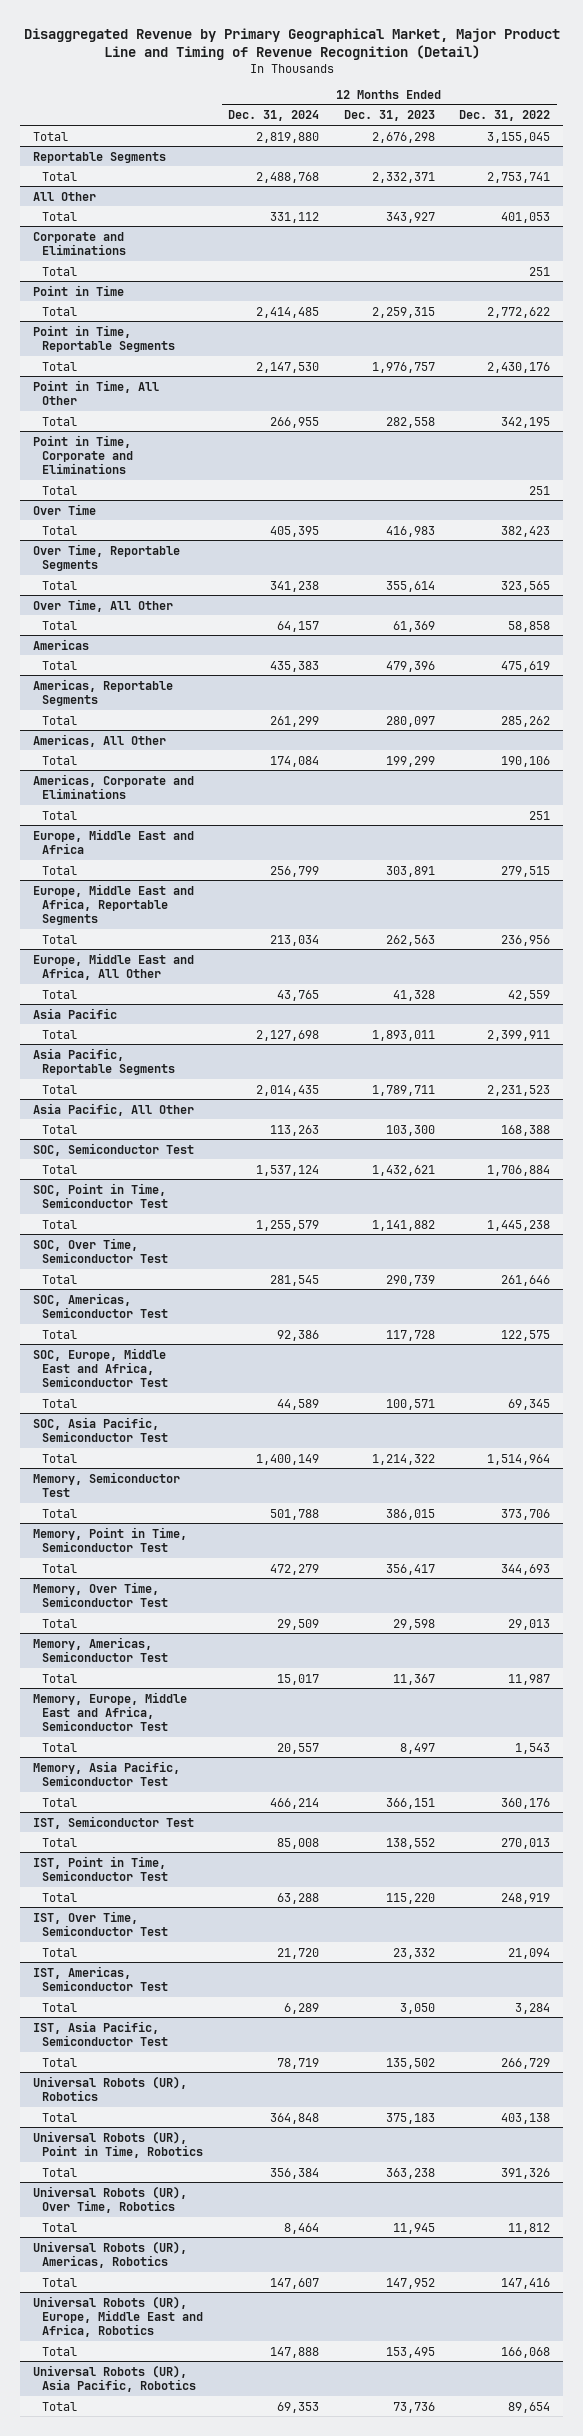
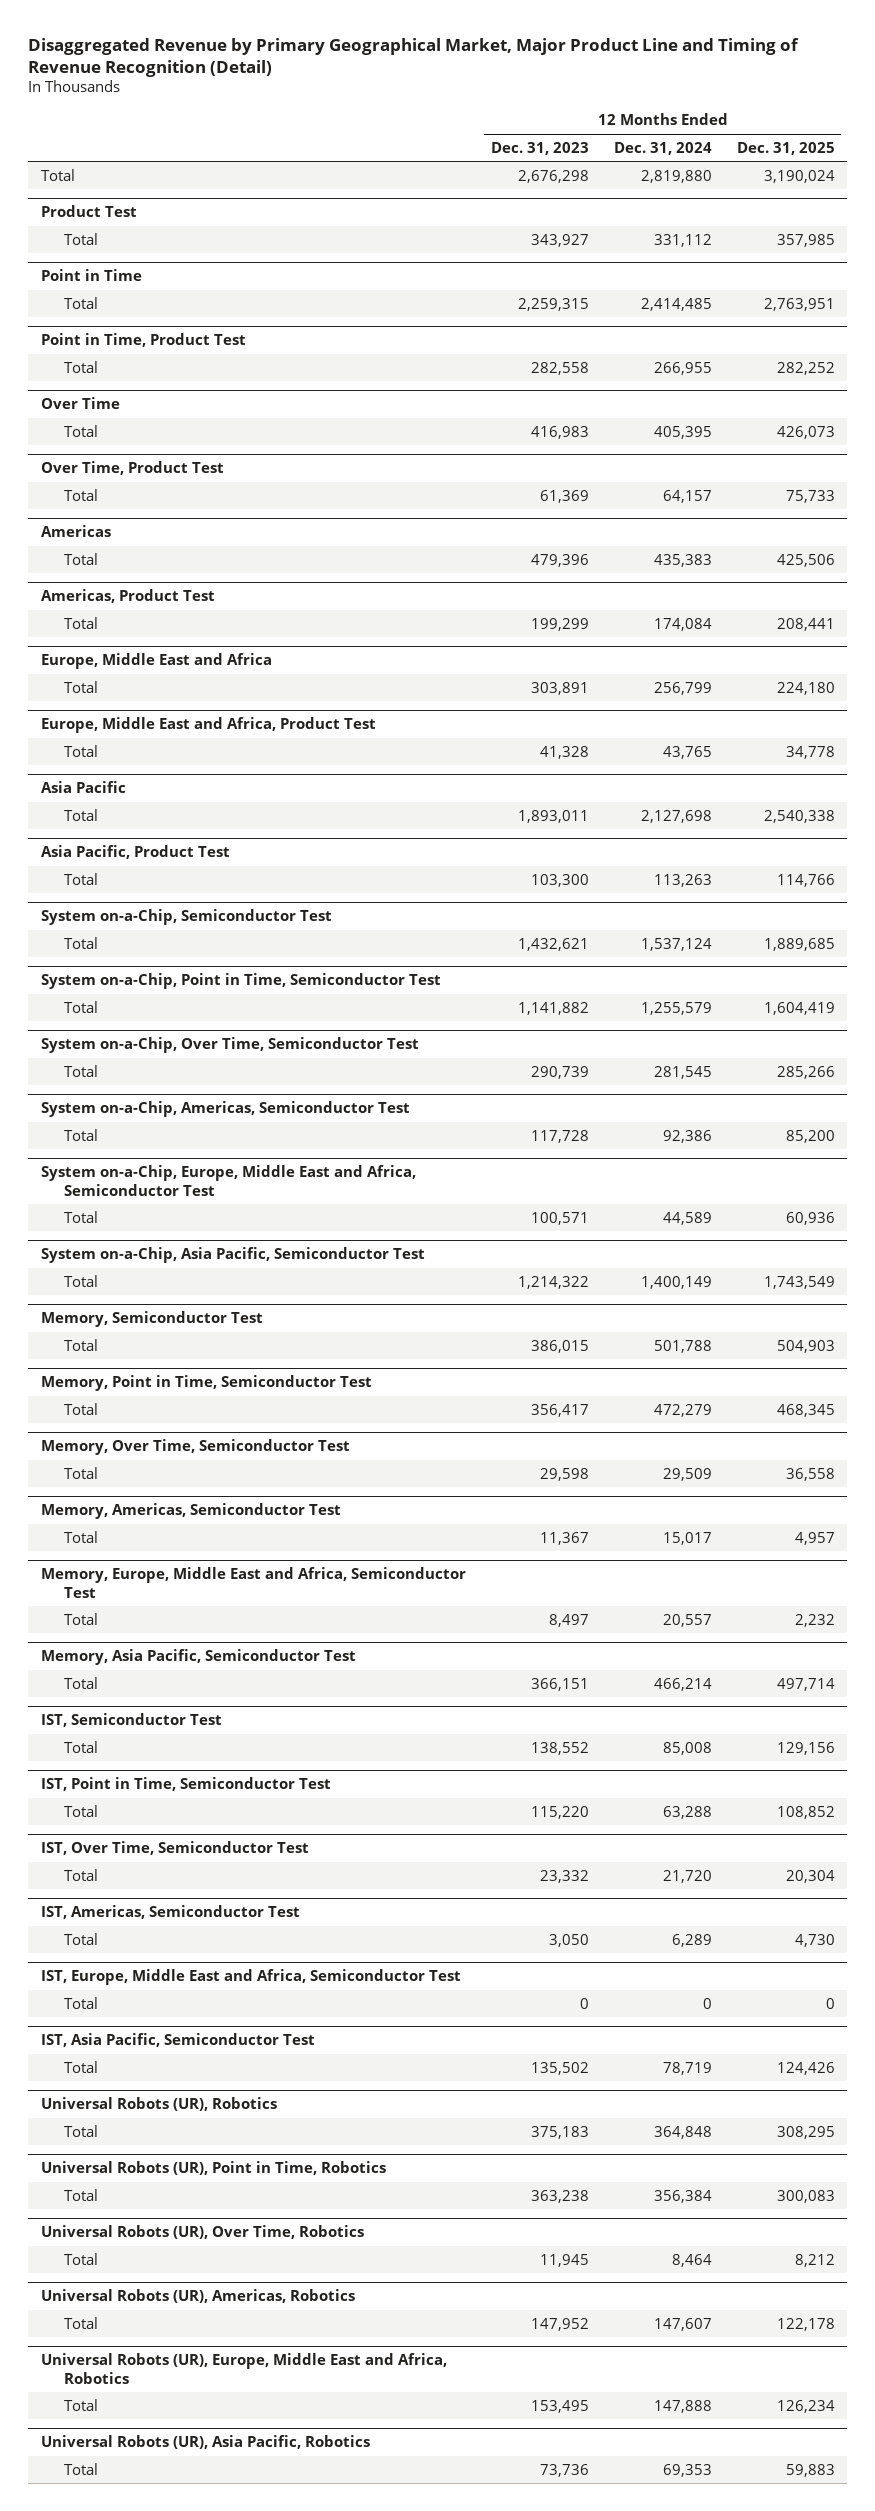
- | 12 Months Ended Dec. 31, 2024 | 12 Months Ended Dec. 31, 2023 | 12 Months Ended Dec. 31, 2022
+ | 12 Months Ended Dec. 31, 2023 | 12 Months Ended Dec. 31, 2024 | 12 Months Ended Dec. 31, 2025
- Reportable Segments
- Total | 2,488,768 | 2,332,371 | 2,753,741
- All Other
+ Product Test
- Corporate and Eliminations
- Total | | | 251
- Point in Time, Reportable Segments
- Total | 2,147,530 | 1,976,757 | 2,430,176
- Point in Time, All Other
+ Point in Time, Product Test
- Point in Time, Corporate and Eliminations
- Total | | | 251
- Over Time, Reportable Segments
- Total | 341,238 | 355,614 | 323,565
- Over Time, All Other
+ Over Time, Product Test
- Americas, Reportable Segments
- Total | 261,299 | 280,097 | 285,262
- Americas, All Other
+ Americas, Product Test
- Americas, Corporate and Eliminations
- Total | | | 251
- Europe, Middle East and Africa, Reportable Segments
- Total | 213,034 | 262,563 | 236,956
- Europe, Middle East and Africa, All Other
+ Europe, Middle East and Africa, Product Test
- Asia Pacific, Reportable Segments
- Total | 2,014,435 | 1,789,711 | 2,231,523
- Asia Pacific, All Other
+ Asia Pacific, Product Test
- SOC, Semiconductor Test
+ System on-a-Chip, Semiconductor Test
- SOC, Point in Time, Semiconductor Test
+ System on-a-Chip, Point in Time, Semiconductor Test
- SOC, Over Time, Semiconductor Test
+ System on-a-Chip, Over Time, Semiconductor Test
- SOC, Americas, Semiconductor Test
+ System on-a-Chip, Americas, Semiconductor Test
- SOC, Europe, Middle East and Africa, Semiconductor Test
+ System on-a-Chip, Europe, Middle East and Africa, Semiconductor Test
- SOC, Asia Pacific, Semiconductor Test
+ System on-a-Chip, Asia Pacific, Semiconductor Test
+ IST, Europe, Middle East and Africa, Semiconductor Test
+ Total | 0 | 0 | 0

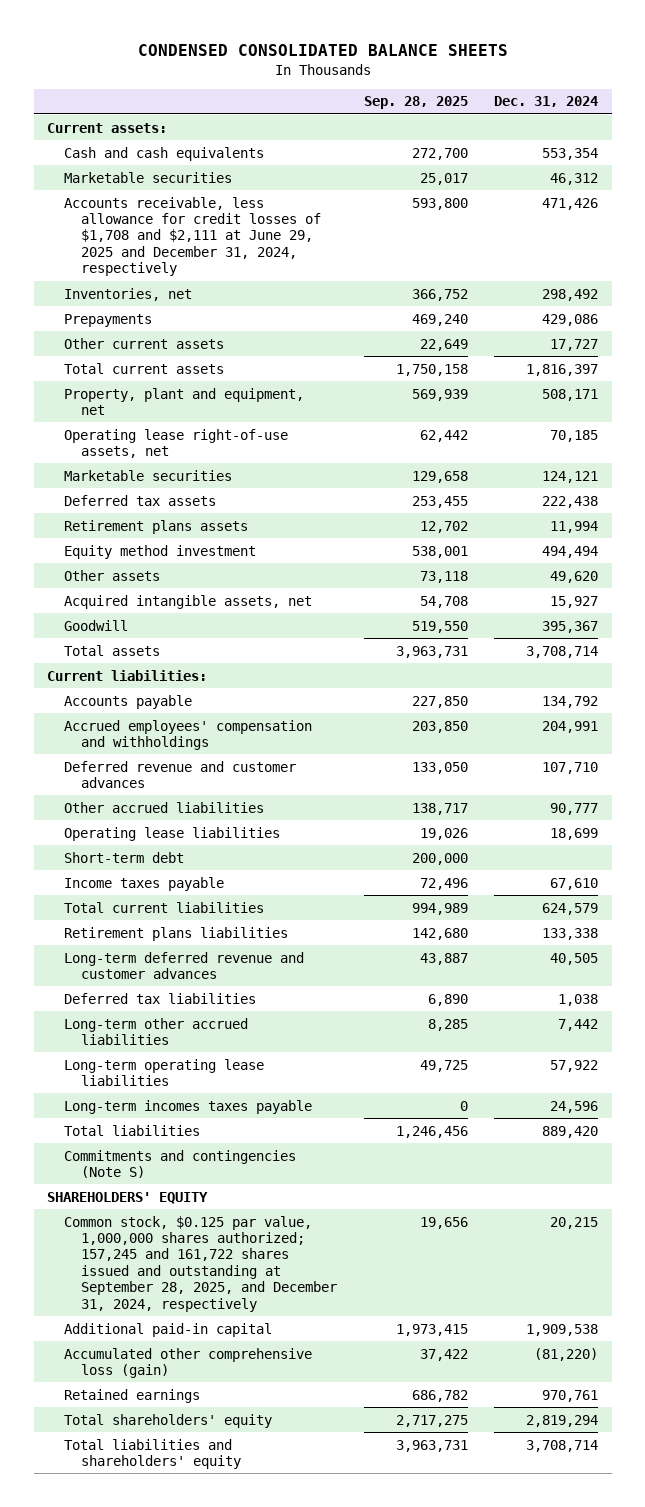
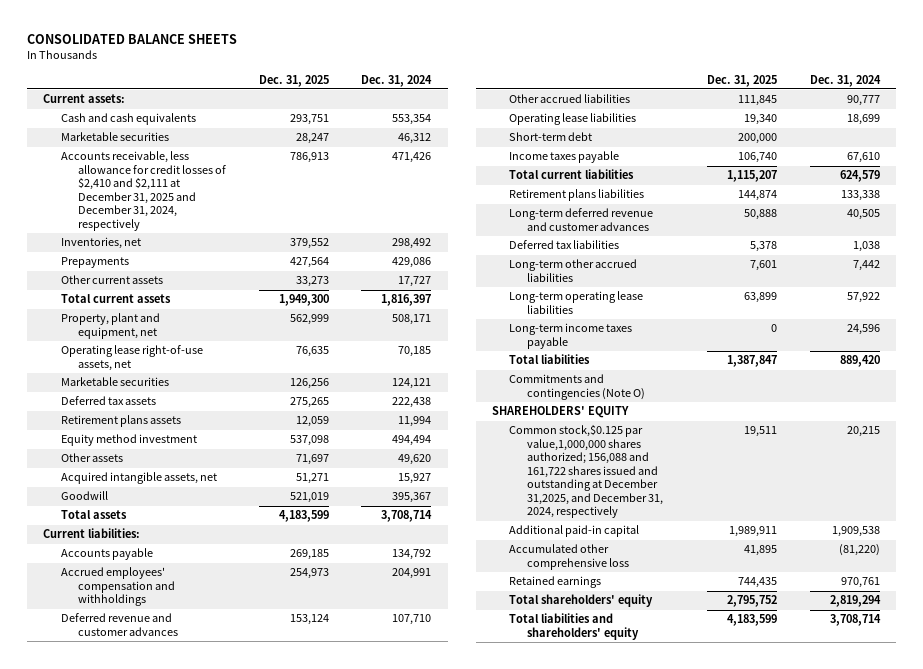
- CONDENSED CONSOLIDATED BALANCE SHEETS
+ CONSOLIDATED BALANCE SHEETS
- | Sep. 28, 2025 | Dec. 31, 2024
+ | Dec. 31, 2025 | Dec. 31, 2024
- Accounts receivable, less allowance for credit losses of $1,708 and $2,111 at June 29, 2025 and December 31, 2024, respectively | 593,800 | 471,426
+ Accounts receivable, less allowance for credit losses of $2,410 and $2,111 at December 31, 2025 and December 31, 2024, respectively | 786,913 | 471,426
- Long-term incomes taxes payable | 0 | 24,596
+ Long-term income taxes payable | 0 | 24,596
- Commitments and contingencies (Note S)
+ Commitments and contingencies (Note O)
- Common stock, $0.125 par value, 1,000,000 shares authorized; 157,245 and 161,722 shares issued and outstanding at September 28, 2025, and December 31, 2024, respectively | 19,656 | 20,215
+ Common stock,$0.125 par value,1,000,000 shares authorized; 156,088 and 161,722 shares issued and outstanding at December 31,2025, and December 31, 2024, respectively | 19,511 | 20,215
- Accumulated other comprehensive loss (gain) | 37,422 | (81,220)
+ Accumulated other comprehensive loss | 41,895 | (81,220)

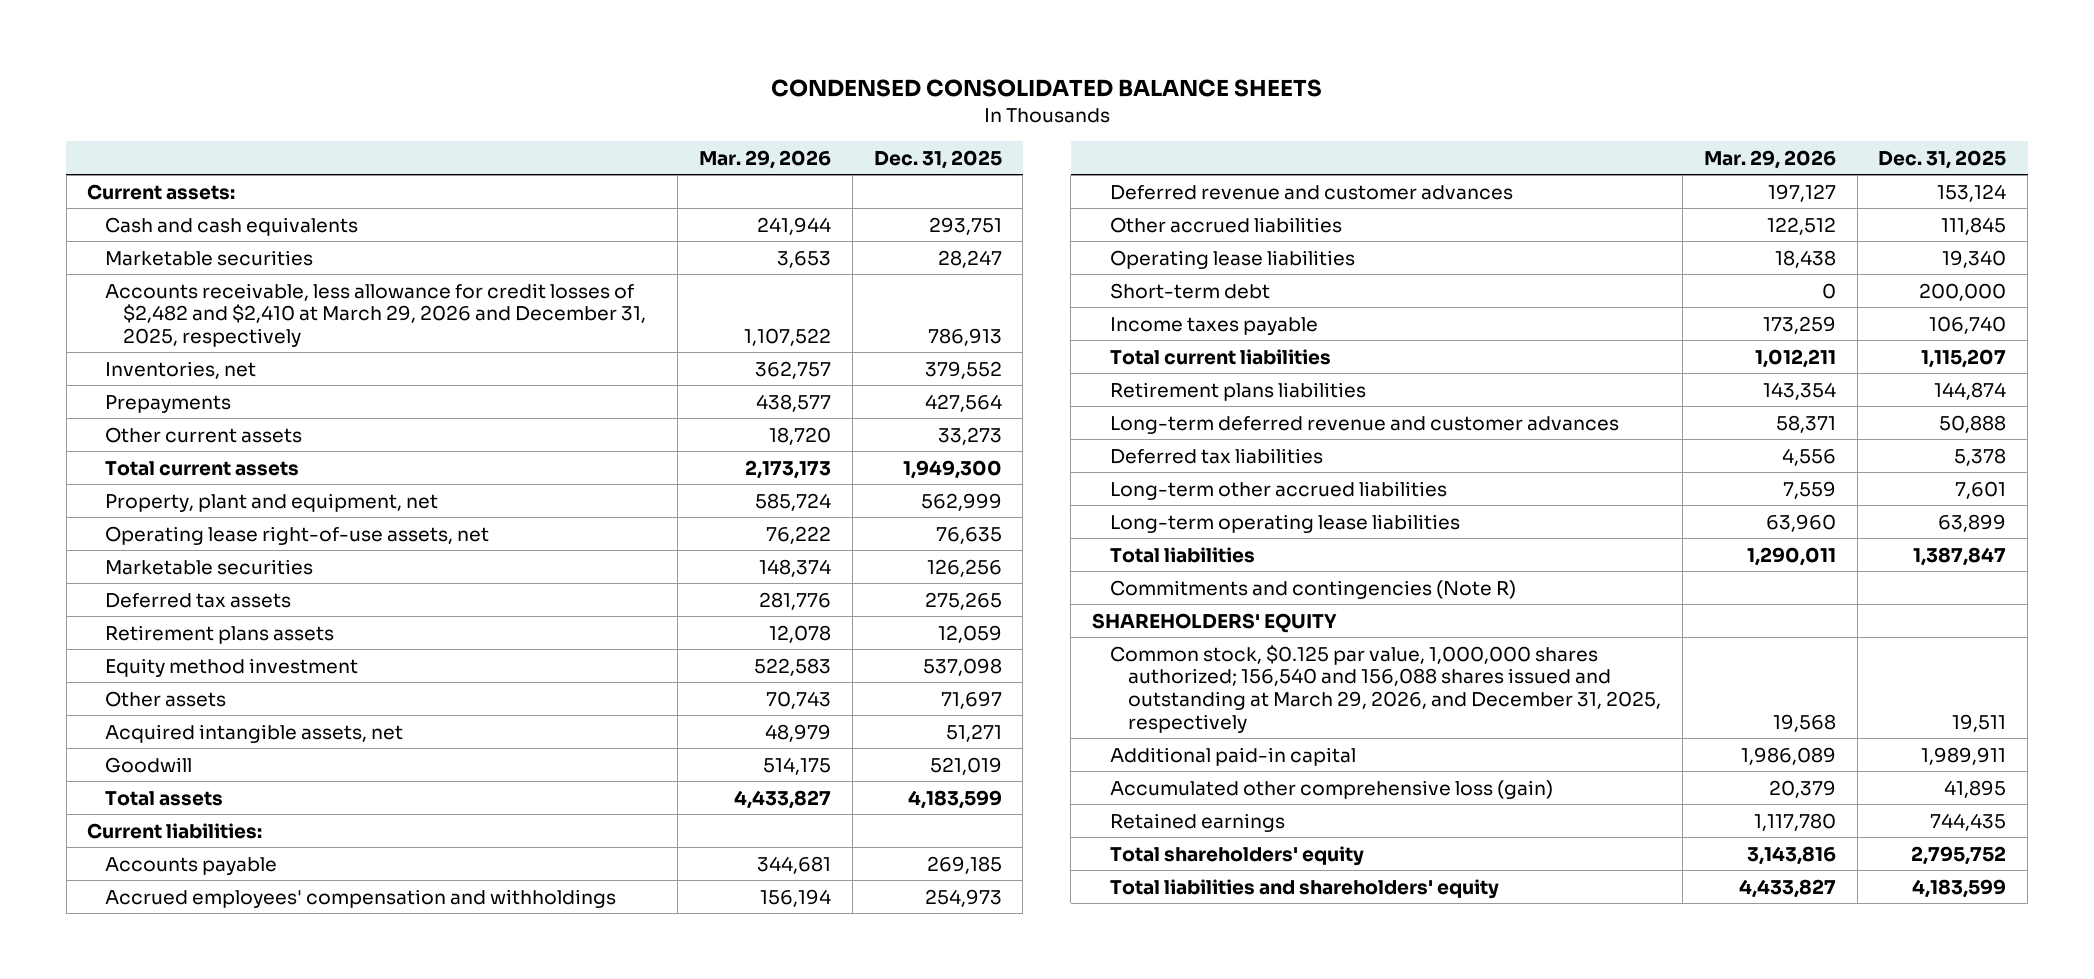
- CONSOLIDATED BALANCE SHEETS
+ CONDENSED CONSOLIDATED BALANCE SHEETS
- | Dec. 31, 2025 | Dec. 31, 2024
+ | Mar. 29, 2026 | Dec. 31, 2025
- Accounts receivable, less allowance for credit losses of $2,410 and $2,111 at December 31, 2025 and December 31, 2024, respectively | 786,913 | 471,426
+ Accounts receivable, less allowance for credit losses of $2,482 and $2,410 at March 29, 2026 and December 31, 2025, respectively | 1,107,522 | 786,913
- Long-term income taxes payable | 0 | 24,596
- Commitments and contingencies (Note O)
+ Commitments and contingencies (Note R)
- Common stock,$0.125 par value,1,000,000 shares authorized; 156,088 and 161,722 shares issued and outstanding at December 31,2025, and December 31, 2024, respectively | 19,511 | 20,215
+ Common stock, $0.125 par value, 1,000,000 shares authorized; 156,540 and 156,088 shares issued and outstanding at March 29, 2026, and December 31, 2025, respectively | 19,568 | 19,511
- Accumulated other comprehensive loss | 41,895 | (81,220)
+ Accumulated other comprehensive loss (gain) | 20,379 | 41,895

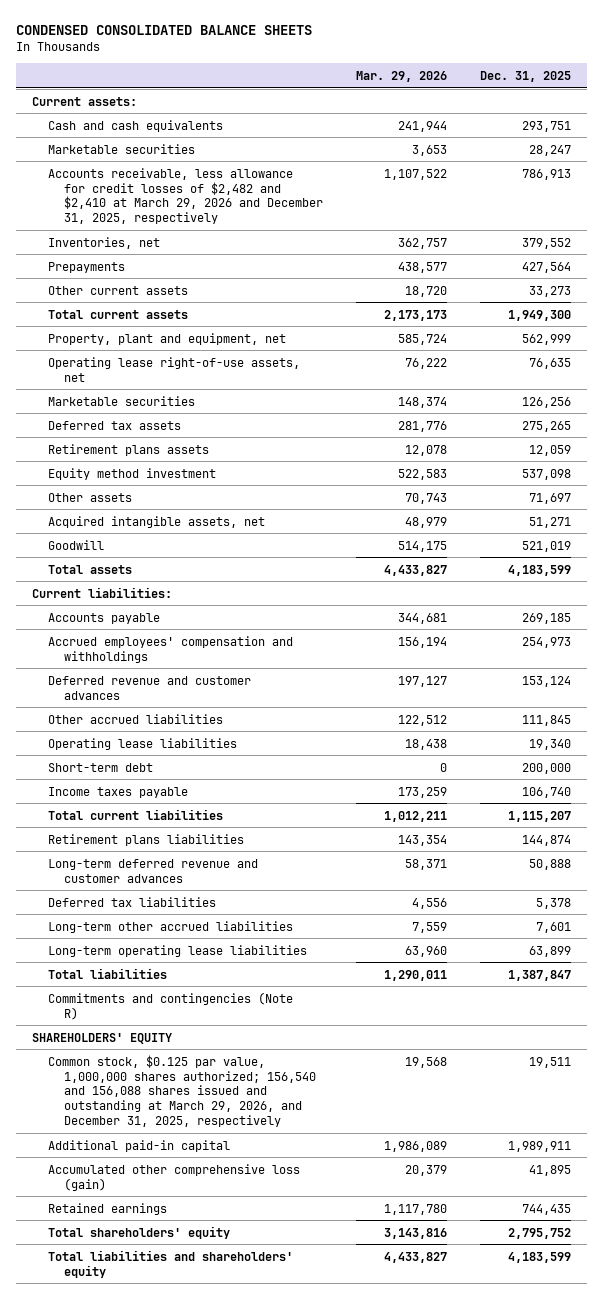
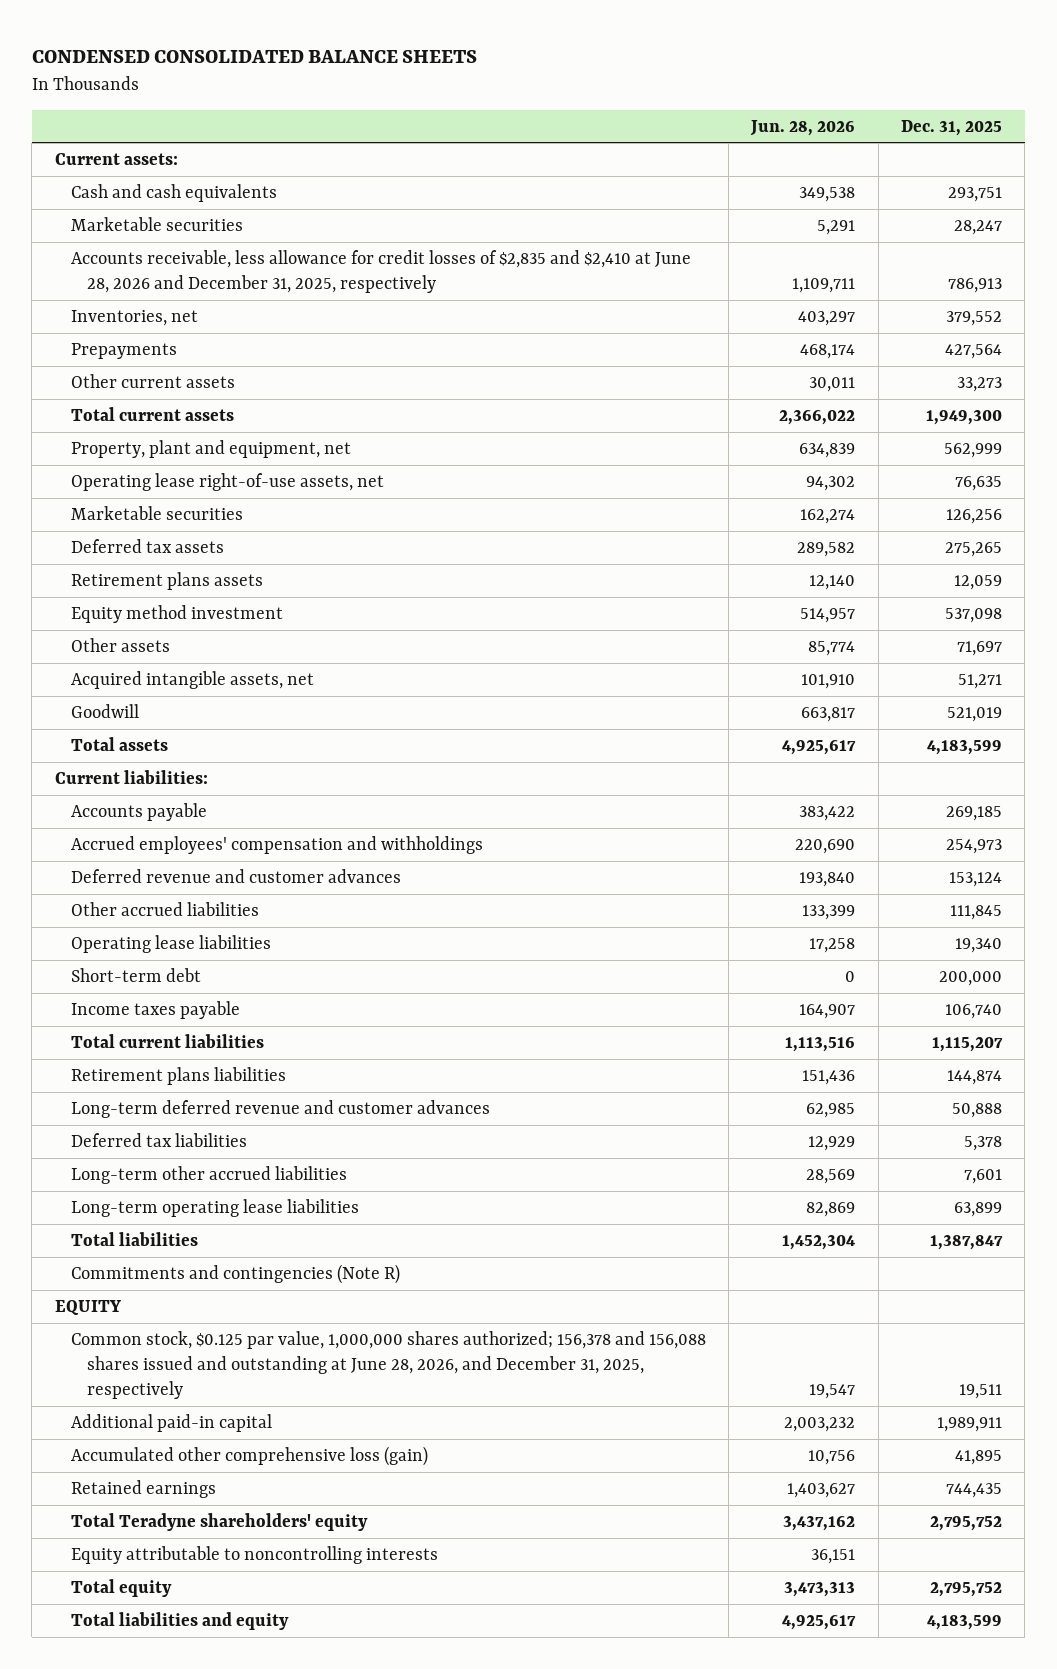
- | Mar. 29, 2026 | Dec. 31, 2025
+ | Jun. 28, 2026 | Dec. 31, 2025
- Accounts receivable, less allowance for credit losses of $2,482 and $2,410 at March 29, 2026 and December 31, 2025, respectively | 1,107,522 | 786,913
+ Accounts receivable, less allowance for credit losses of $2,835 and $2,410 at June 28, 2026 and December 31, 2025, respectively | 1,109,711 | 786,913
- SHAREHOLDERS' EQUITY
- Common stock, $0.125 par value, 1,000,000 shares authorized; 156,540 and 156,088 shares issued and outstanding at March 29, 2026, and December 31, 2025, respectively | 19,568 | 19,511
+ EQUITY
+ Common stock, $0.125 par value, 1,000,000 shares authorized; 156,378 and 156,088 shares issued and outstanding at June 28, 2026, and December 31, 2025, respectively | 19,547 | 19,511
- Total shareholders' equity | 3,143,816 | 2,795,752
- Total liabilities and shareholders' equity | 4,433,827 | 4,183,599
+ Total Teradyne shareholders' equity | 3,437,162 | 2,795,752
+ Equity attributable to noncontrolling interests | 36,151 |
+ Total equity | 3,473,313 | 2,795,752
+ Total liabilities and equity | 4,925,617 | 4,183,599

